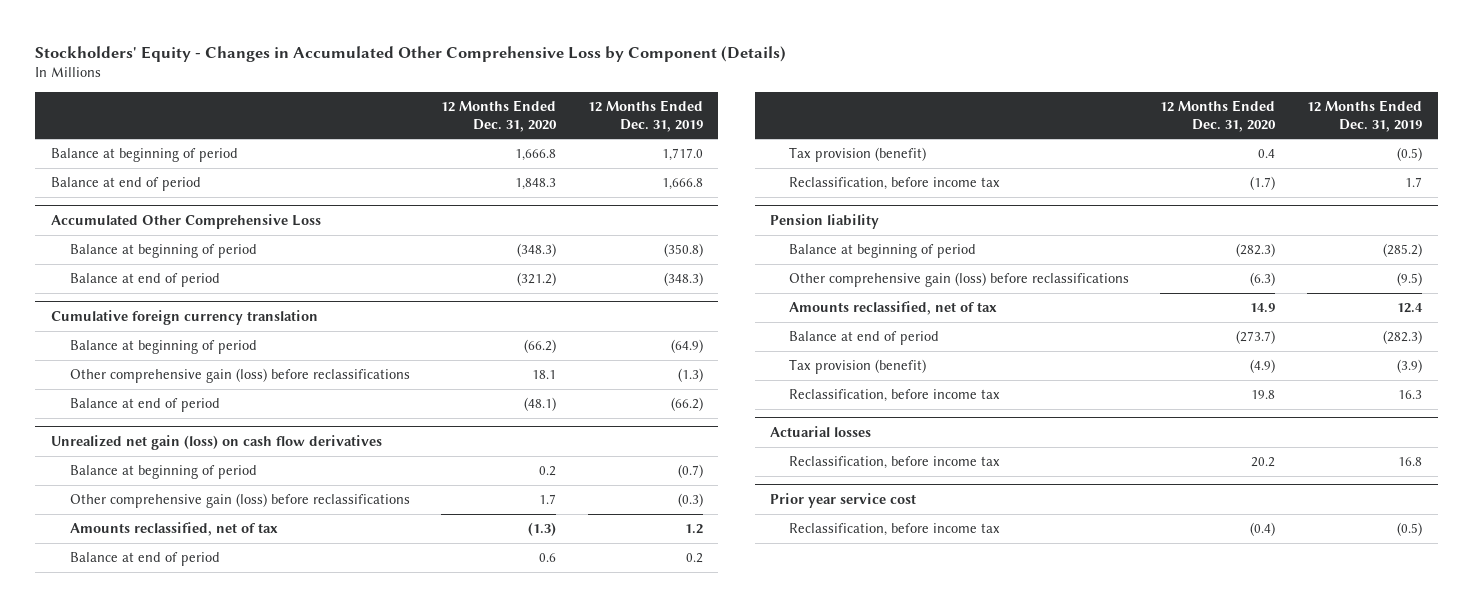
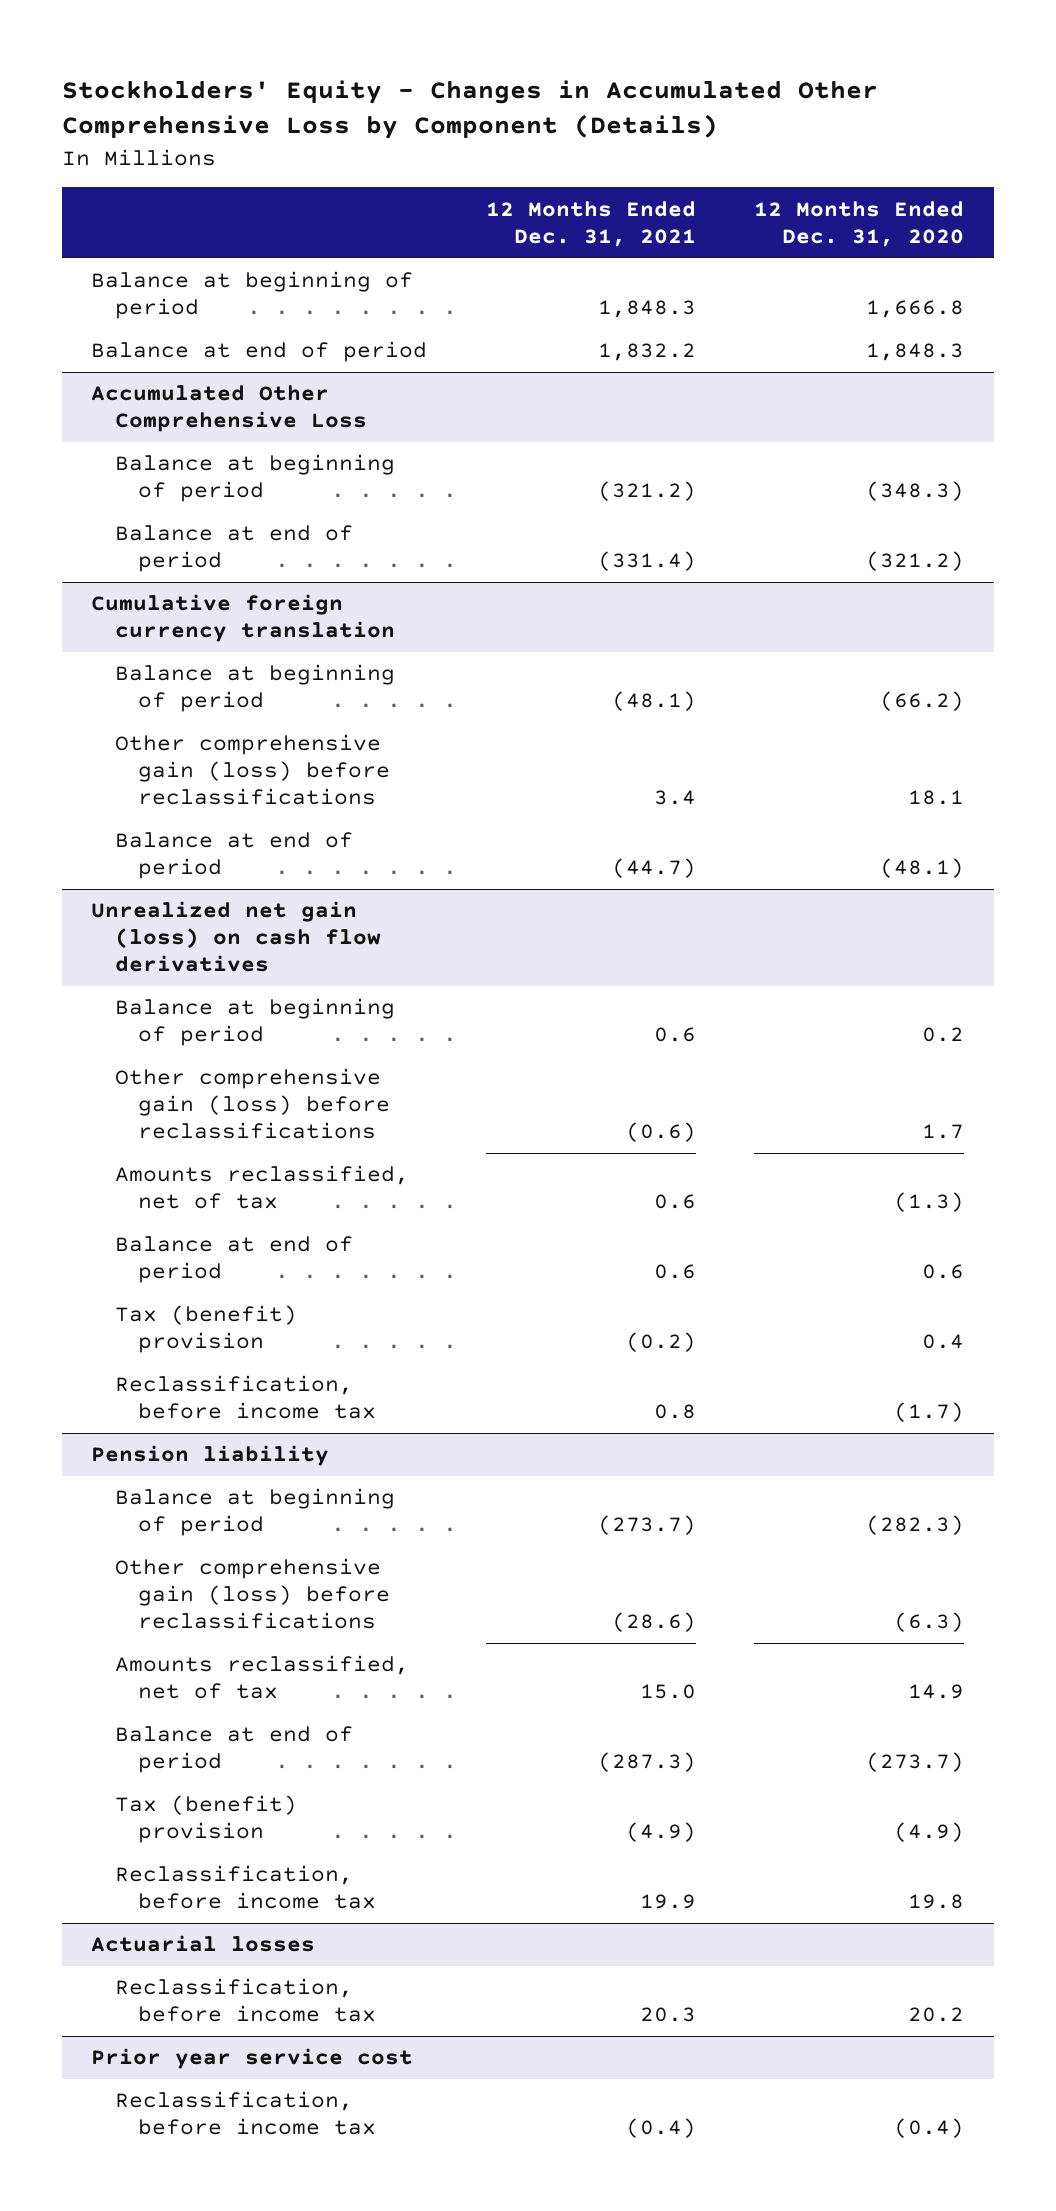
- | 12 Months Ended Dec. 31, 2020 | 12 Months Ended Dec. 31, 2019
+ | 12 Months Ended Dec. 31, 2021 | 12 Months Ended Dec. 31, 2020
@ Unrealized net gain (loss) on cash flow derivatives
- Tax provision (benefit) | 0.4 | (0.5)
+ Tax (benefit) provision | (0.2) | 0.4
@ Pension liability
- Tax provision (benefit) | (4.9) | (3.9)
+ Tax (benefit) provision | (4.9) | (4.9)

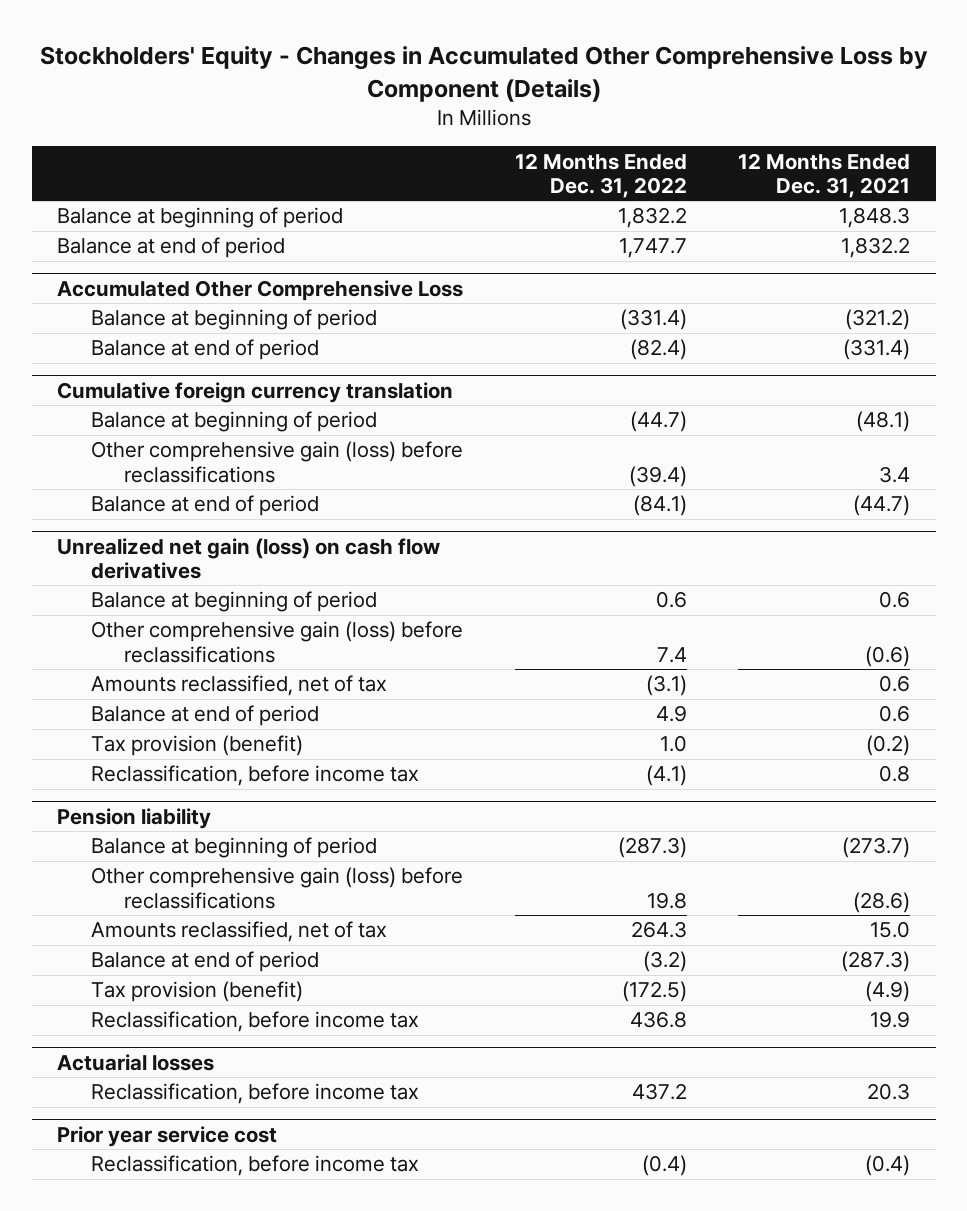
- | 12 Months Ended Dec. 31, 2021 | 12 Months Ended Dec. 31, 2020
+ | 12 Months Ended Dec. 31, 2022 | 12 Months Ended Dec. 31, 2021
@ Unrealized net gain (loss) on cash flow derivatives
- Tax (benefit) provision | (0.2) | 0.4
+ Tax provision (benefit) | 1.0 | (0.2)
@ Pension liability
- Tax (benefit) provision | (4.9) | (4.9)
+ Tax provision (benefit) | (172.5) | (4.9)

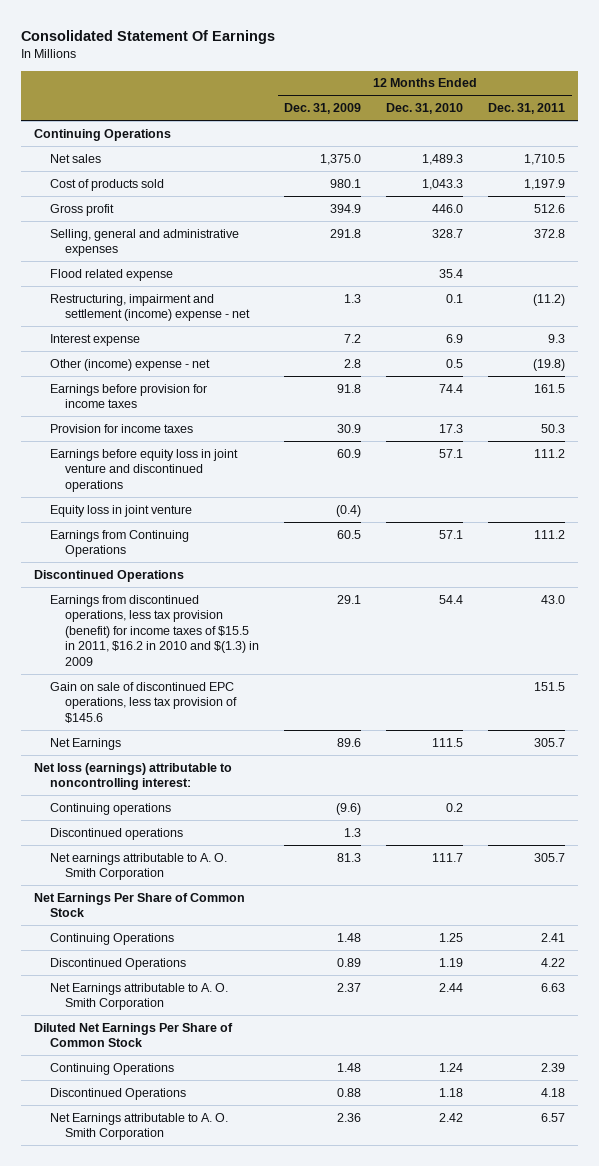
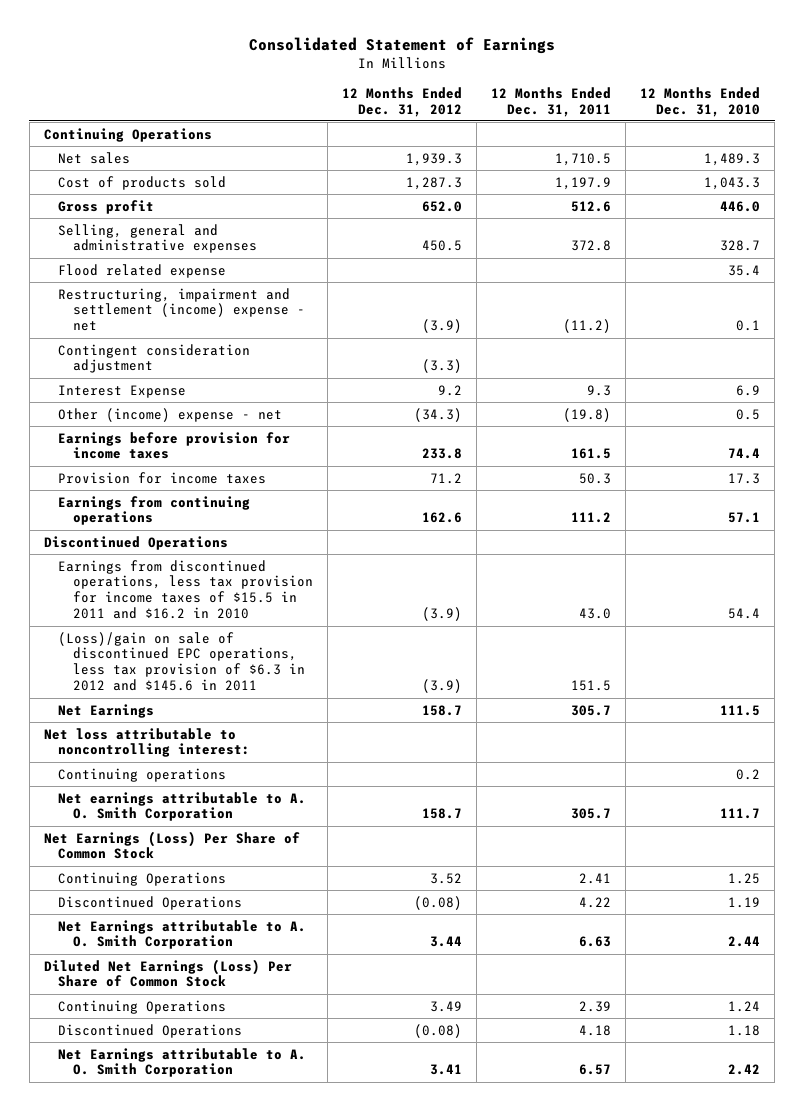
- Consolidated Statement Of Earnings
+ Consolidated Statement of Earnings
- | 12 Months Ended Dec. 31, 2009 | 12 Months Ended Dec. 31, 2010 | 12 Months Ended Dec. 31, 2011
+ | 12 Months Ended Dec. 31, 2012 | 12 Months Ended Dec. 31, 2011 | 12 Months Ended Dec. 31, 2010
- Interest expense | 7.2 | 6.9 | 9.3
+ Contingent consideration adjustment | (3.3) | |
+ Interest Expense | 9.2 | 9.3 | 6.9
- Earnings before equity loss in joint venture and discontinued operations | 60.9 | 57.1 | 111.2
- Equity loss in joint venture | (0.4) | |
- Earnings from Continuing Operations | 60.5 | 57.1 | 111.2
+ Earnings from continuing operations | 162.6 | 111.2 | 57.1
- Earnings from discontinued operations, less tax provision (benefit) for income taxes of $15.5 in 2011, $16.2 in 2010 and $(1.3) in 2009 | 29.1 | 54.4 | 43.0
- Gain on sale of discontinued EPC operations, less tax provision of $145.6 | | | 151.5
+ Earnings from discontinued operations, less tax provision for income taxes of $15.5 in 2011 and $16.2 in 2010 | (3.9) | 43.0 | 54.4
+ (Loss)/gain on sale of discontinued EPC operations, less tax provision of $6.3 in 2012 and $145.6 in 2011 | (3.9) | 151.5 |
- Net loss (earnings) attributable to noncontrolling interest:
+ Net loss attributable to noncontrolling interest:
- Discontinued operations | 1.3 | |
- Net Earnings Per Share of Common Stock
+ Net Earnings (Loss) Per Share of Common Stock
- Diluted Net Earnings Per Share of Common Stock
+ Diluted Net Earnings (Loss) Per Share of Common Stock

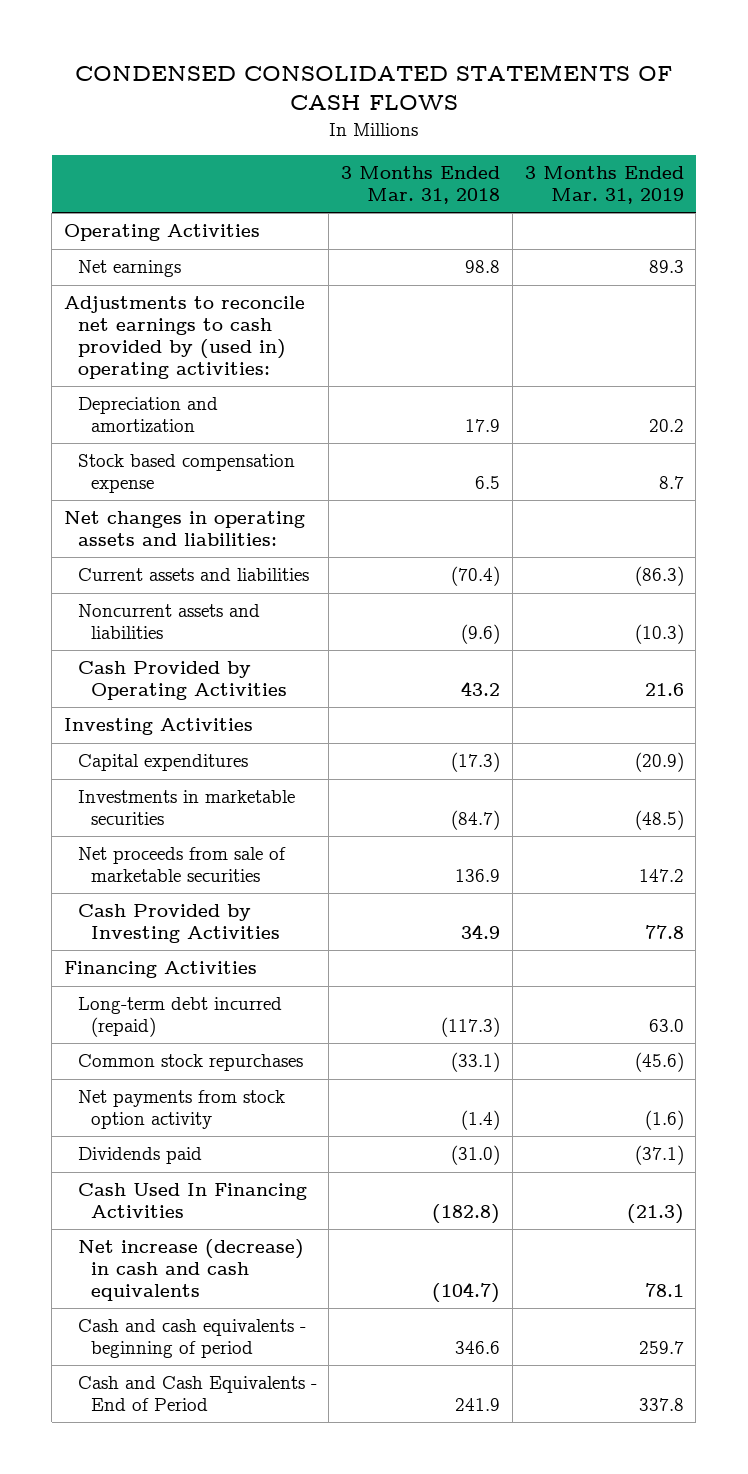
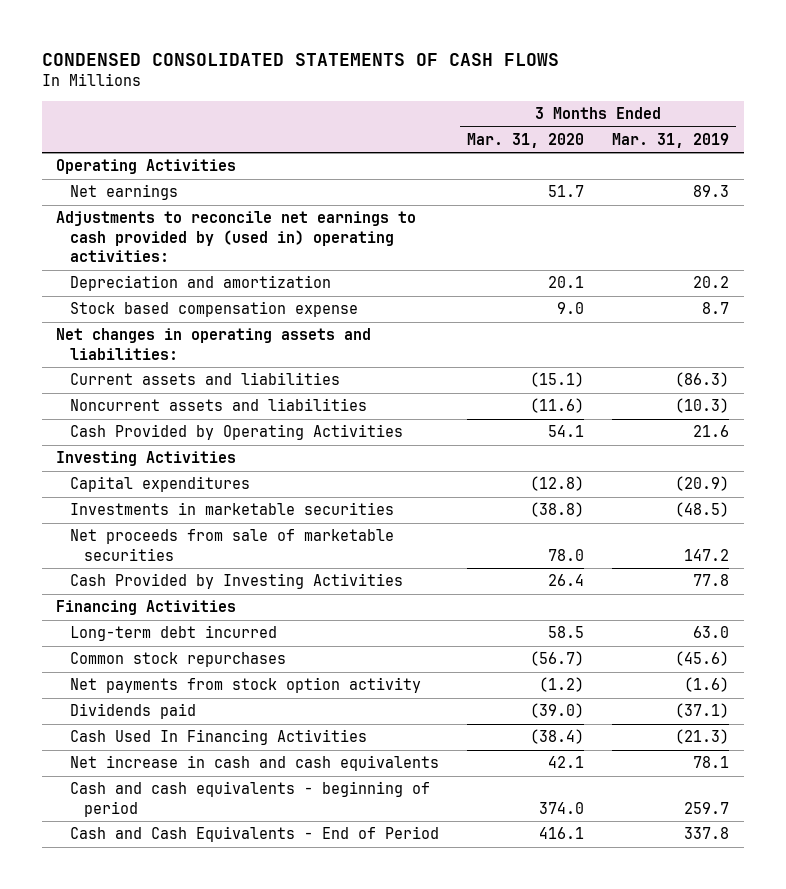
- | 3 Months Ended Mar. 31, 2018 | 3 Months Ended Mar. 31, 2019
+ | 3 Months Ended Mar. 31, 2020 | 3 Months Ended Mar. 31, 2019
- Long-term debt incurred (repaid) | (117.3) | 63.0
+ Long-term debt incurred | 58.5 | 63.0
- Net increase (decrease) in cash and cash equivalents | (104.7) | 78.1
+ Net increase in cash and cash equivalents | 42.1 | 78.1

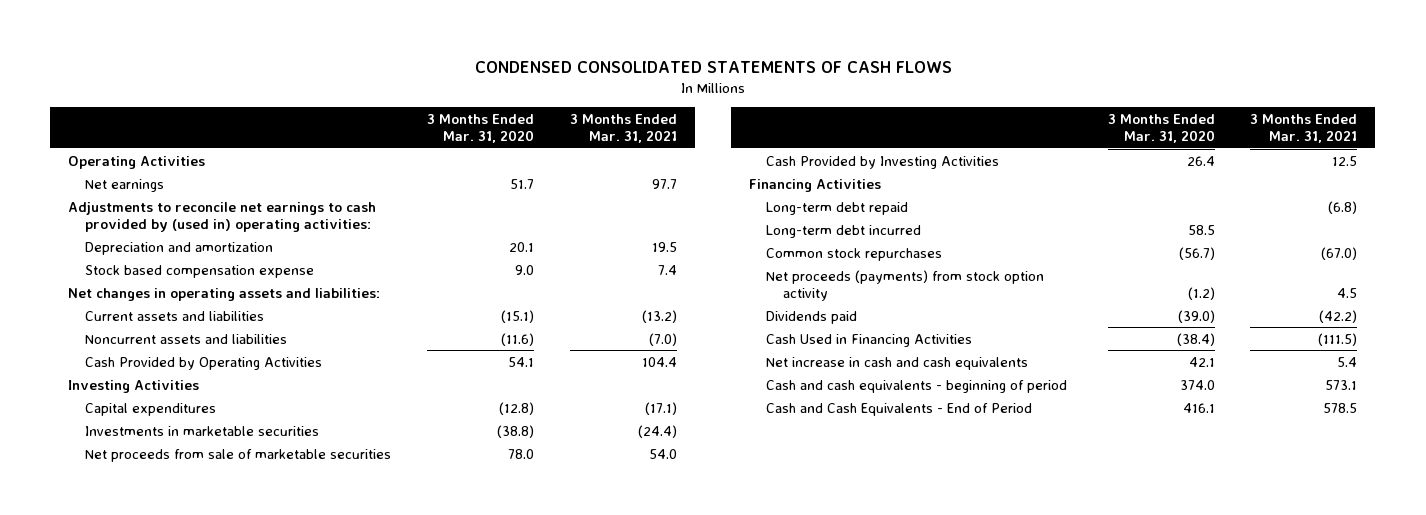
- | 3 Months Ended Mar. 31, 2020 | 3 Months Ended Mar. 31, 2019
+ | 3 Months Ended Mar. 31, 2020 | 3 Months Ended Mar. 31, 2021
+ Long-term debt repaid | | (6.8)
- Net payments from stock option activity | (1.2) | (1.6)
+ Net proceeds (payments) from stock option activity | (1.2) | 4.5
- Cash Used In Financing Activities | (38.4) | (21.3)
+ Cash Used in Financing Activities | (38.4) | (111.5)

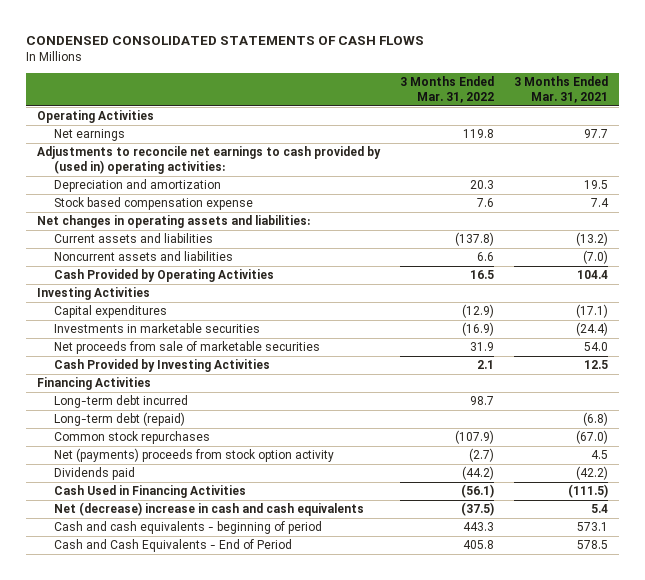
- | 3 Months Ended Mar. 31, 2020 | 3 Months Ended Mar. 31, 2021
+ | 3 Months Ended Mar. 31, 2022 | 3 Months Ended Mar. 31, 2021
- Long-term debt repaid | | (6.8)
+ Long-term debt (repaid) | | (6.8)
- Net proceeds (payments) from stock option activity | (1.2) | 4.5
+ Net (payments) proceeds from stock option activity | (2.7) | 4.5
- Net increase in cash and cash equivalents | 42.1 | 5.4
+ Net (decrease) increase in cash and cash equivalents | (37.5) | 5.4

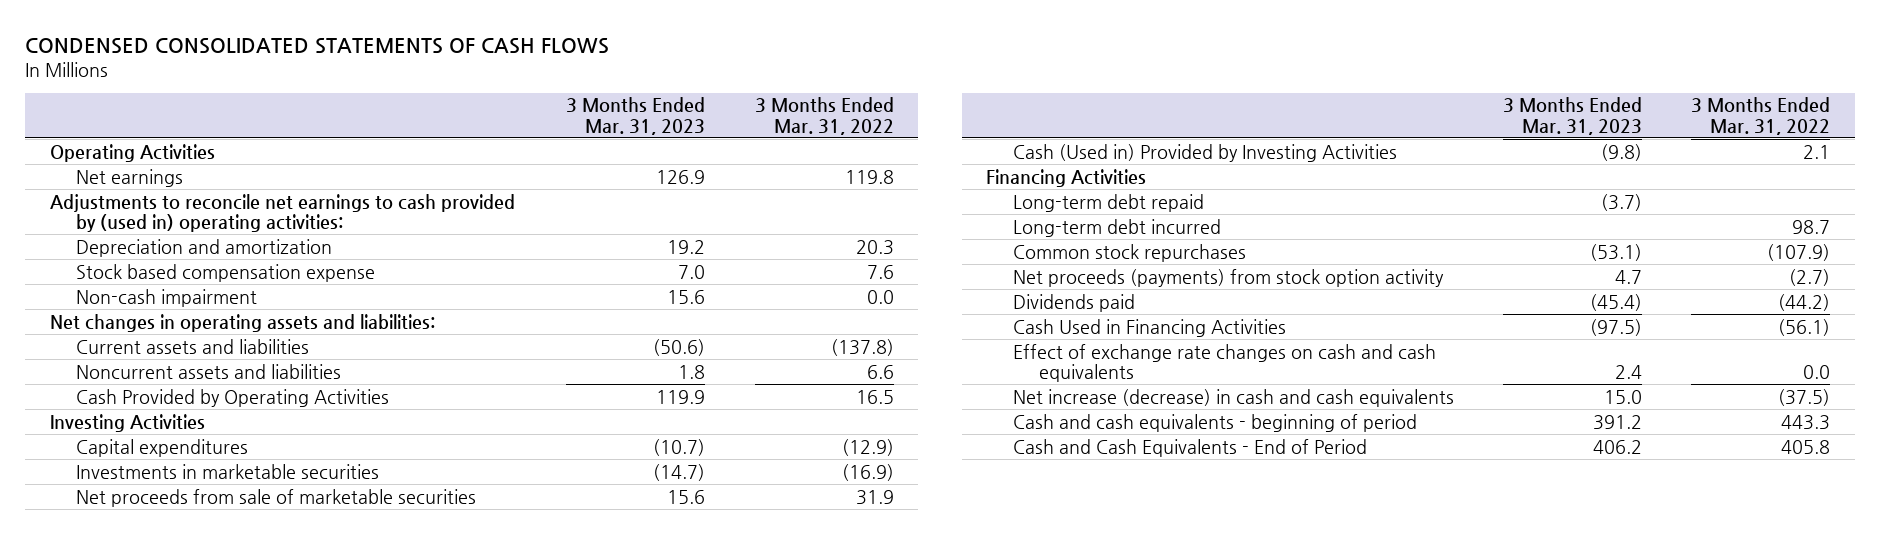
- | 3 Months Ended Mar. 31, 2022 | 3 Months Ended Mar. 31, 2021
+ | 3 Months Ended Mar. 31, 2023 | 3 Months Ended Mar. 31, 2022
+ Non-cash impairment | 15.6 | 0.0
- Cash Provided by Investing Activities | 2.1 | 12.5
+ Cash (Used in) Provided by Investing Activities | (9.8) | 2.1
+ Long-term debt repaid | (3.7) |
- Long-term debt (repaid) | | (6.8)
- Net (payments) proceeds from stock option activity | (2.7) | 4.5
+ Net proceeds (payments) from stock option activity | 4.7 | (2.7)
- Net (decrease) increase in cash and cash equivalents | (37.5) | 5.4
+ Effect of exchange rate changes on cash and cash equivalents | 2.4 | 0.0
+ Net increase (decrease) in cash and cash equivalents | 15.0 | (37.5)

